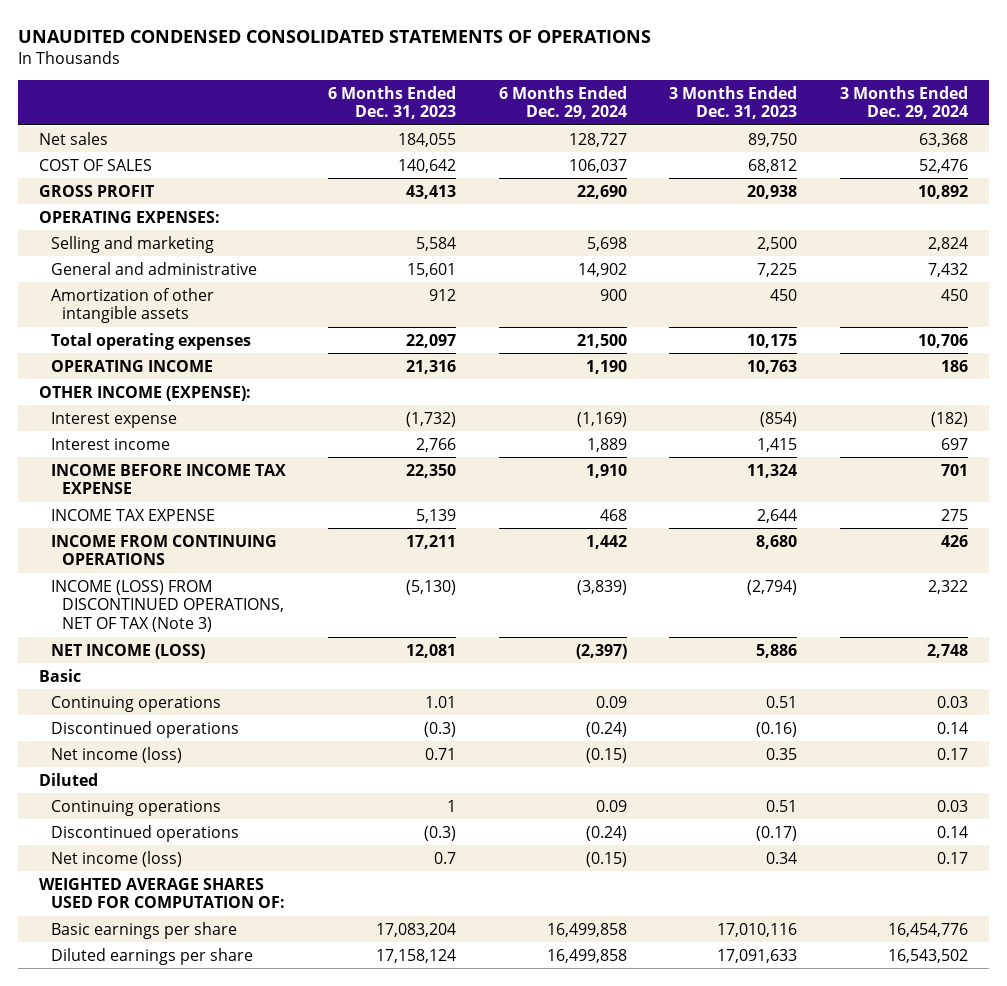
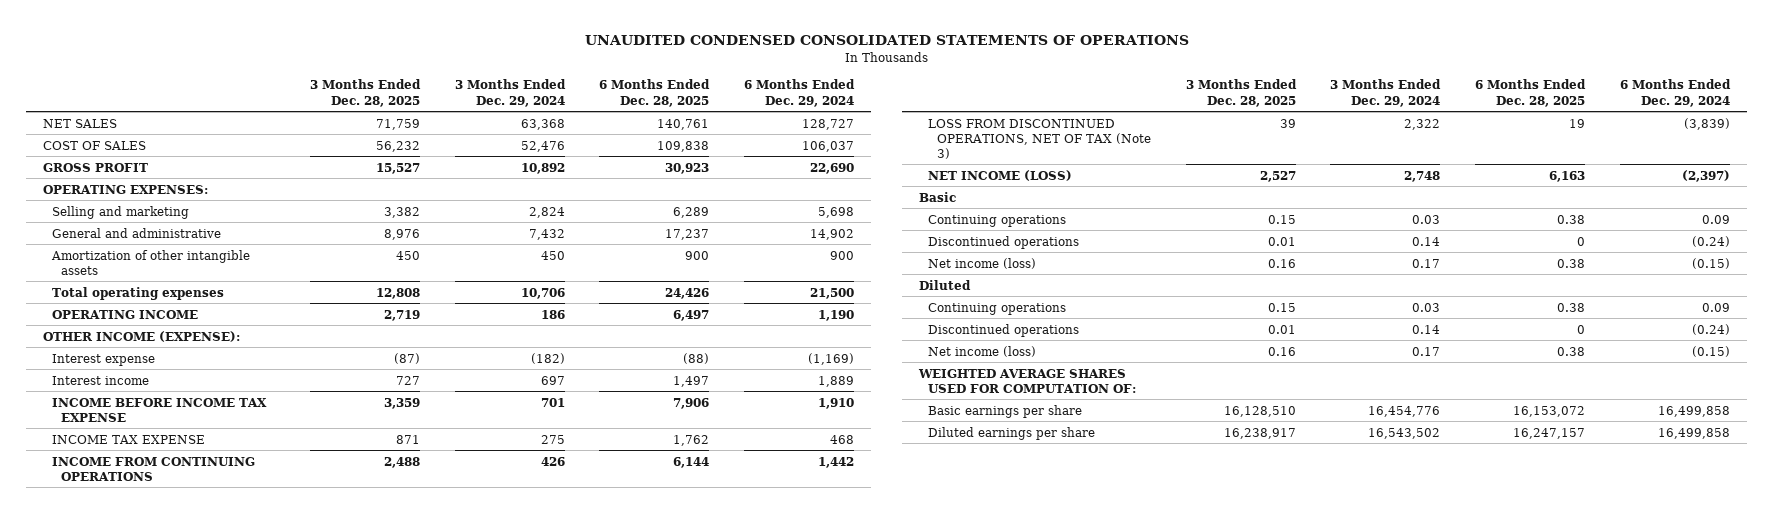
- | 6 Months Ended Dec. 31, 2023 | 6 Months Ended Dec. 29, 2024 | 3 Months Ended Dec. 31, 2023 | 3 Months Ended Dec. 29, 2024
+ | 3 Months Ended Dec. 28, 2025 | 3 Months Ended Dec. 29, 2024 | 6 Months Ended Dec. 28, 2025 | 6 Months Ended Dec. 29, 2024
- Net sales | 184,055 | 128,727 | 89,750 | 63,368
+ NET SALES | 71,759 | 63,368 | 140,761 | 128,727
- INCOME (LOSS) FROM DISCONTINUED OPERATIONS, NET OF TAX (Note 3) | (5,130) | (3,839) | (2,794) | 2,322
+ LOSS FROM DISCONTINUED OPERATIONS, NET OF TAX (Note 3) | 39 | 2,322 | 19 | (3,839)

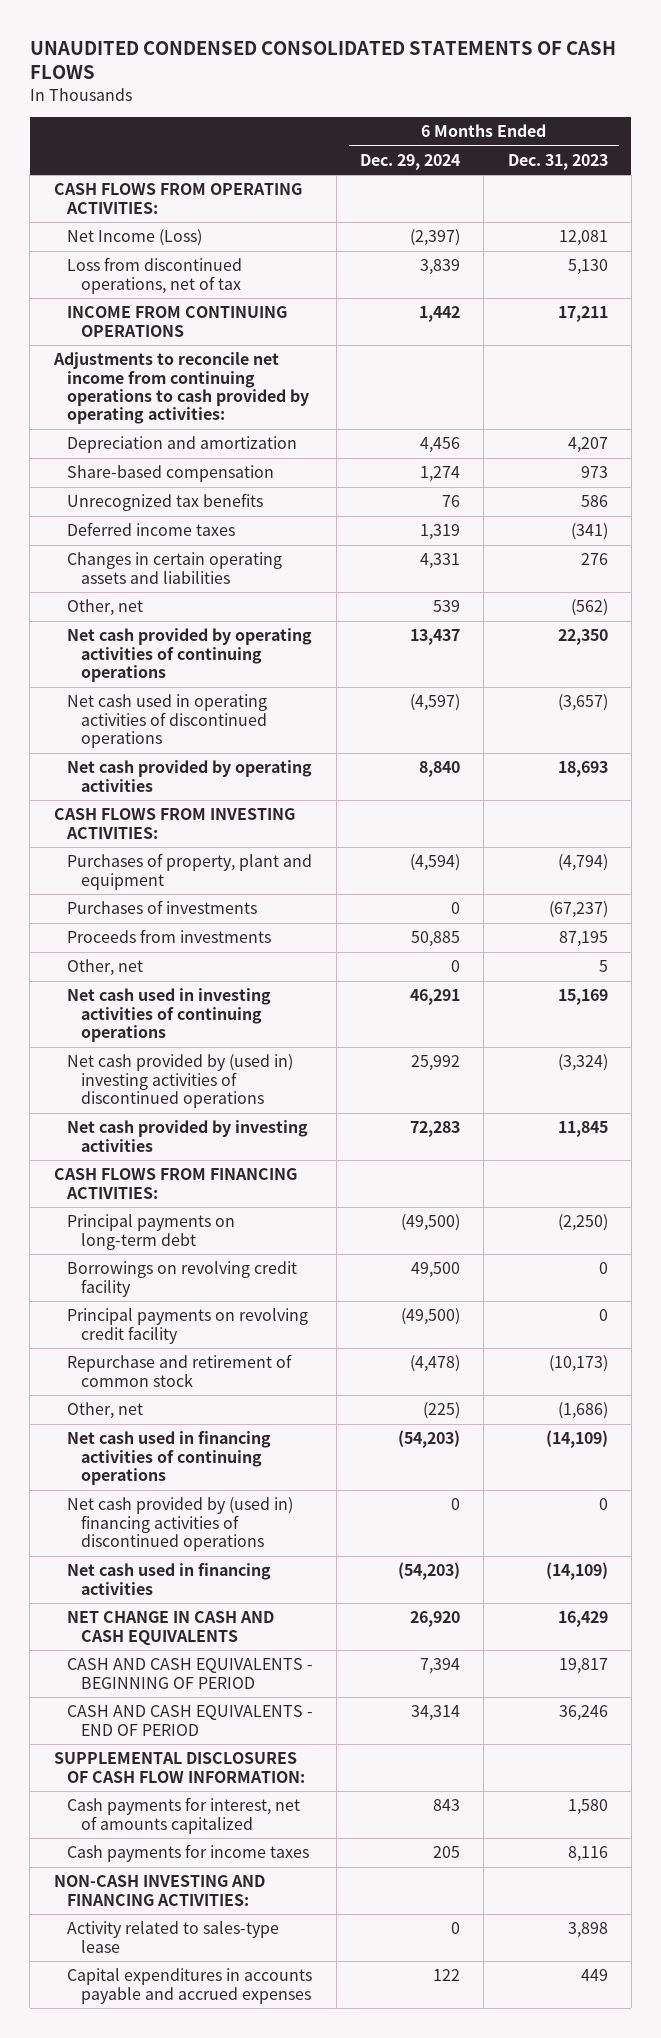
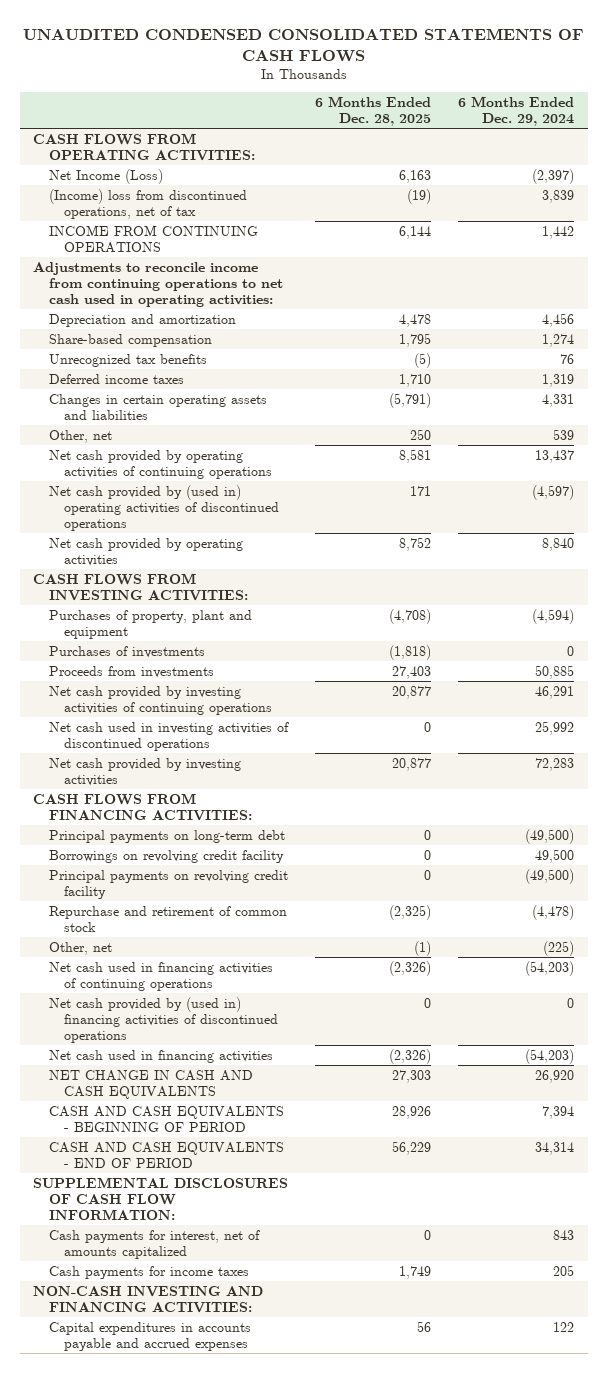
- | 6 Months Ended Dec. 29, 2024 | 6 Months Ended Dec. 31, 2023
+ | 6 Months Ended Dec. 28, 2025 | 6 Months Ended Dec. 29, 2024
- Loss from discontinued operations, net of tax | 3,839 | 5,130
+ (Income) loss from discontinued operations, net of tax | (19) | 3,839
- Adjustments to reconcile net income from continuing operations to cash provided by operating activities:
+ Adjustments to reconcile income from continuing operations to net cash used in operating activities:
- Net cash used in operating activities of discontinued operations | (4,597) | (3,657)
+ Net cash provided by (used in) operating activities of discontinued operations | 171 | (4,597)
- Other, net | 0 | 5
- Net cash used in investing activities of continuing operations | 46,291 | 15,169
- Net cash provided by (used in) investing activities of discontinued operations | 25,992 | (3,324)
+ Net cash provided by investing activities of continuing operations | 20,877 | 46,291
+ Net cash used in investing activities of discontinued operations | 0 | 25,992
- Activity related to sales-type lease | 0 | 3,898

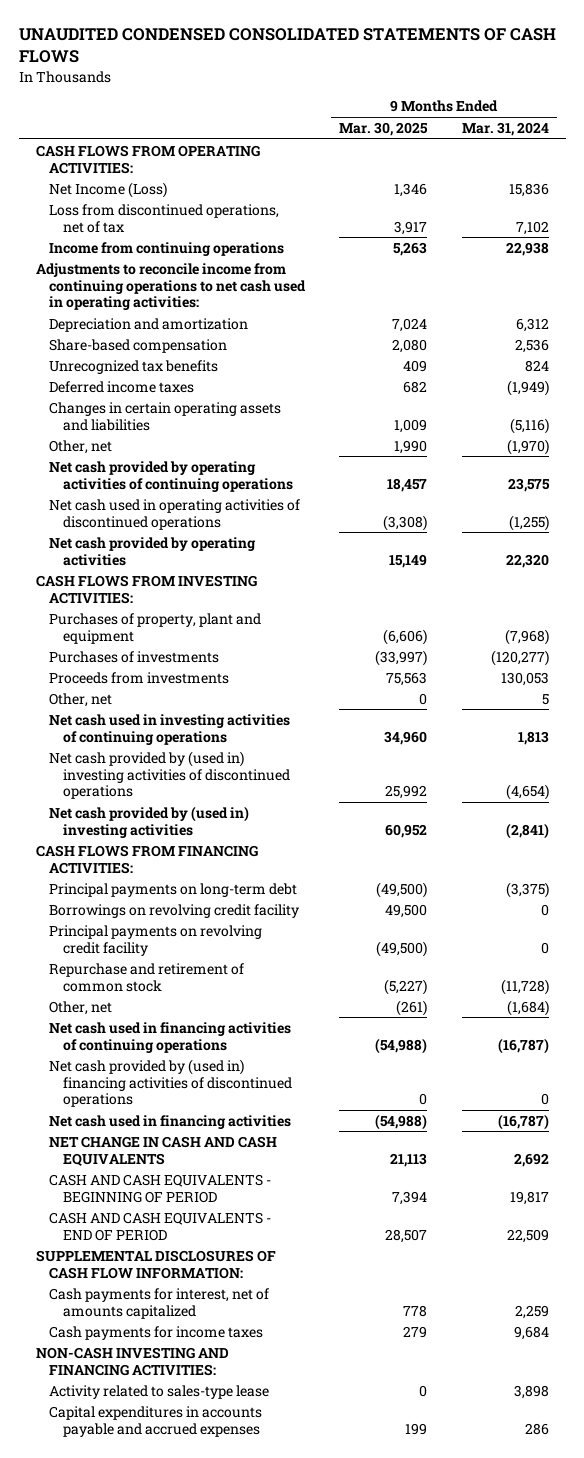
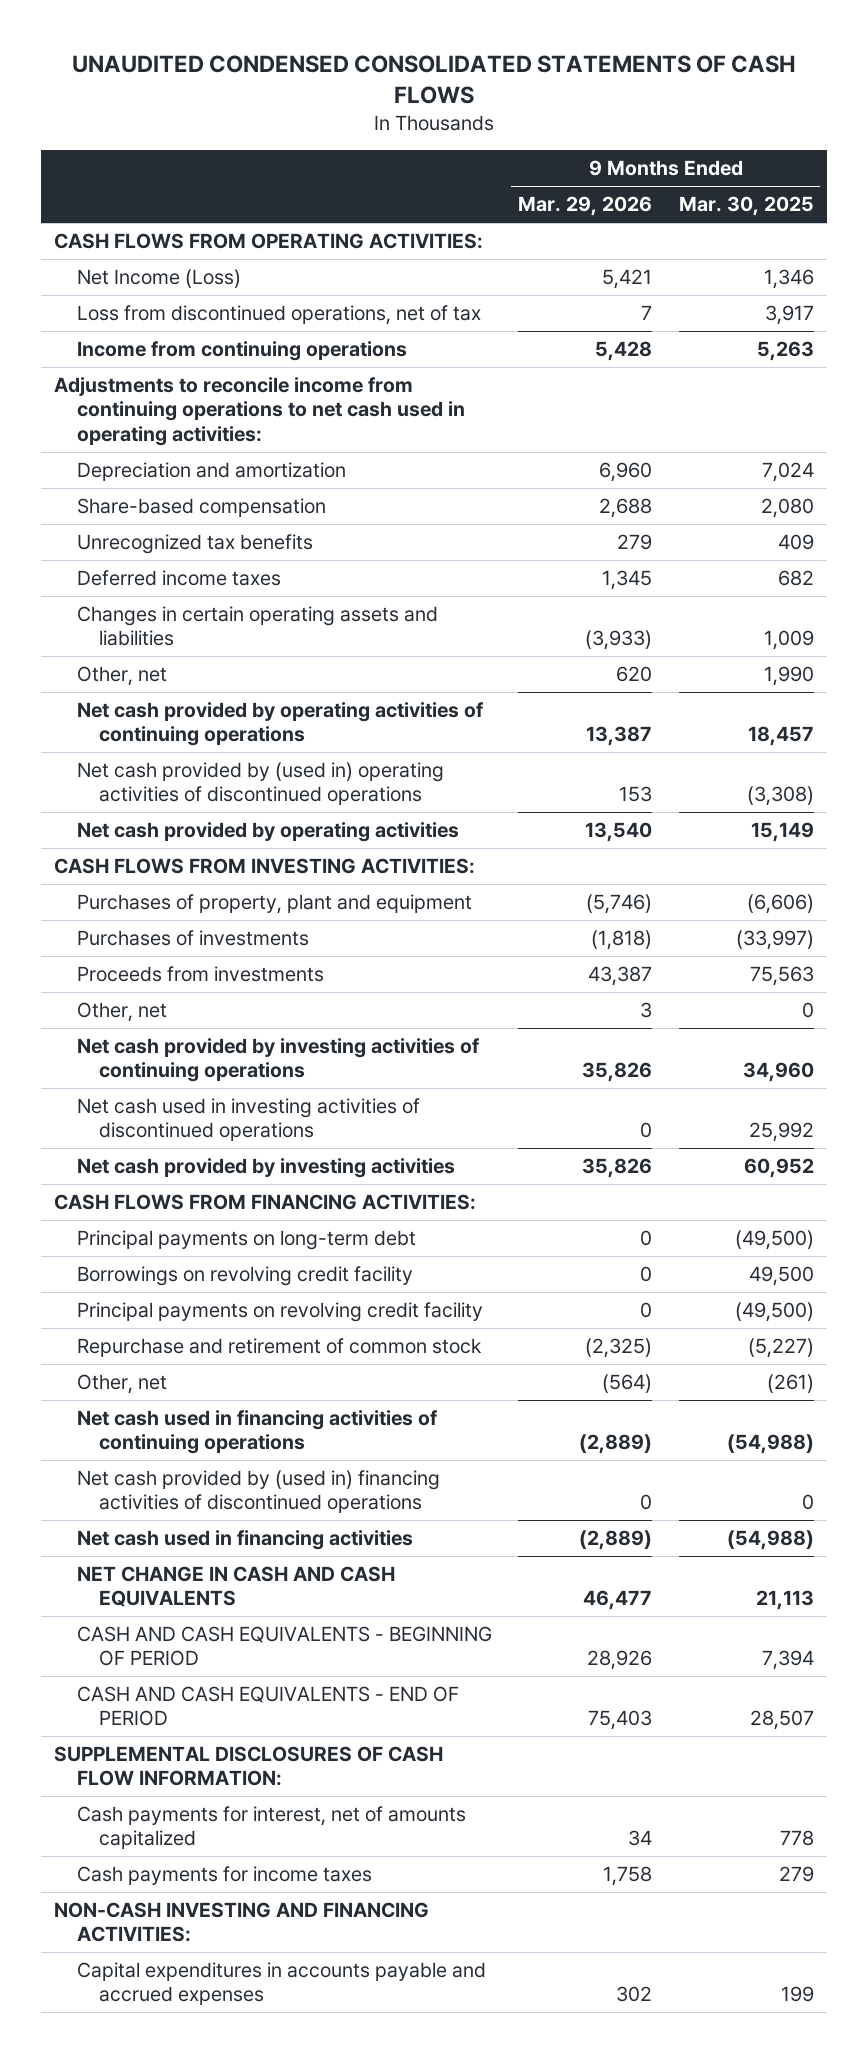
- | 9 Months Ended Mar. 30, 2025 | 9 Months Ended Mar. 31, 2024
+ | 9 Months Ended Mar. 29, 2026 | 9 Months Ended Mar. 30, 2025
- Net cash used in operating activities of discontinued operations | (3,308) | (1,255)
+ Net cash provided by (used in) operating activities of discontinued operations | 153 | (3,308)
- Net cash used in investing activities of continuing operations | 34,960 | 1,813
- Net cash provided by (used in) investing activities of discontinued operations | 25,992 | (4,654)
- Net cash provided by (used in) investing activities | 60,952 | (2,841)
+ Net cash provided by investing activities of continuing operations | 35,826 | 34,960
+ Net cash used in investing activities of discontinued operations | 0 | 25,992
+ Net cash provided by investing activities | 35,826 | 60,952
- Activity related to sales-type lease | 0 | 3,898

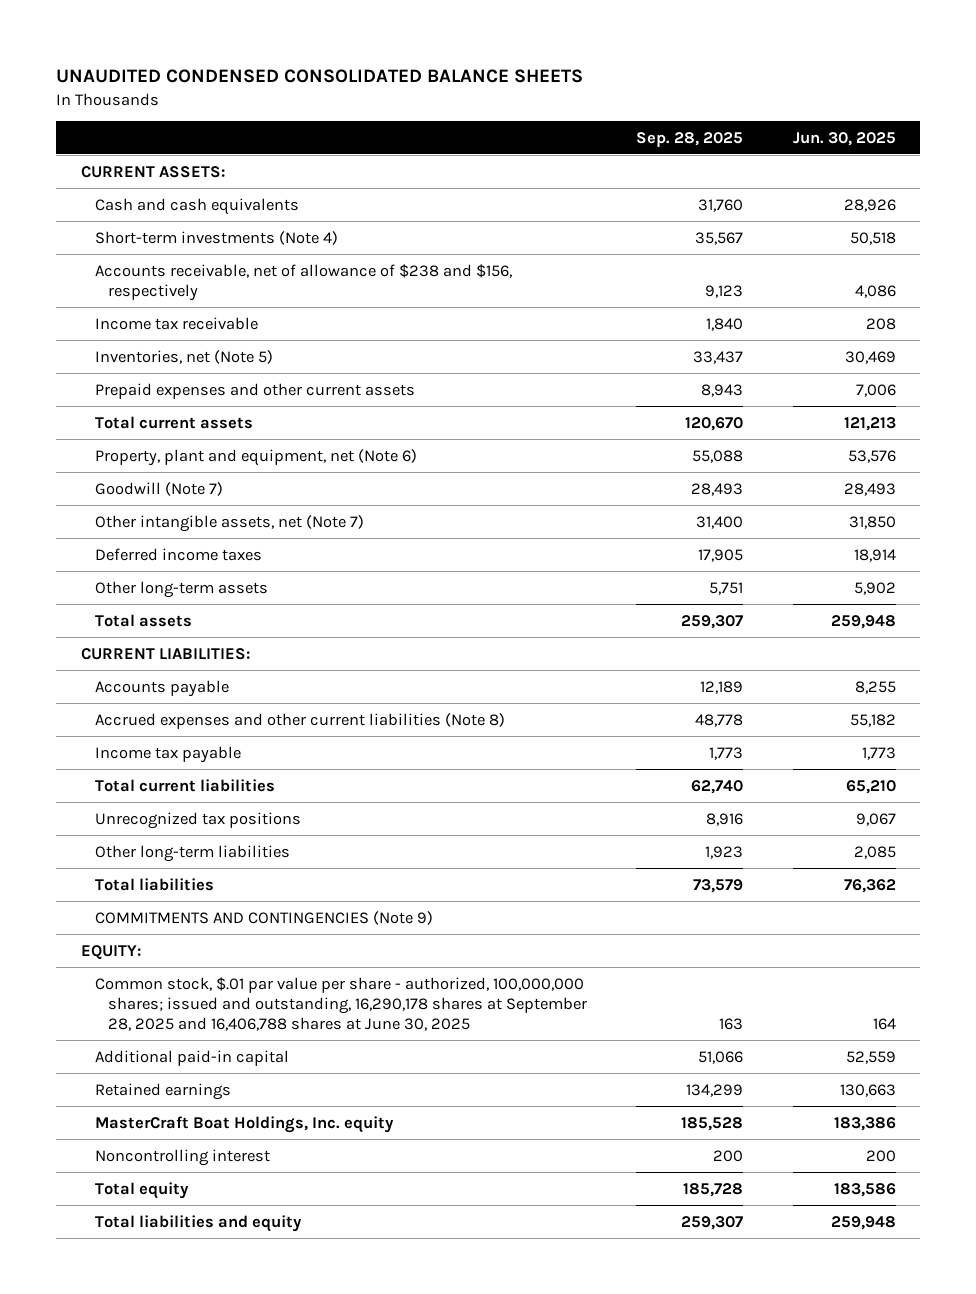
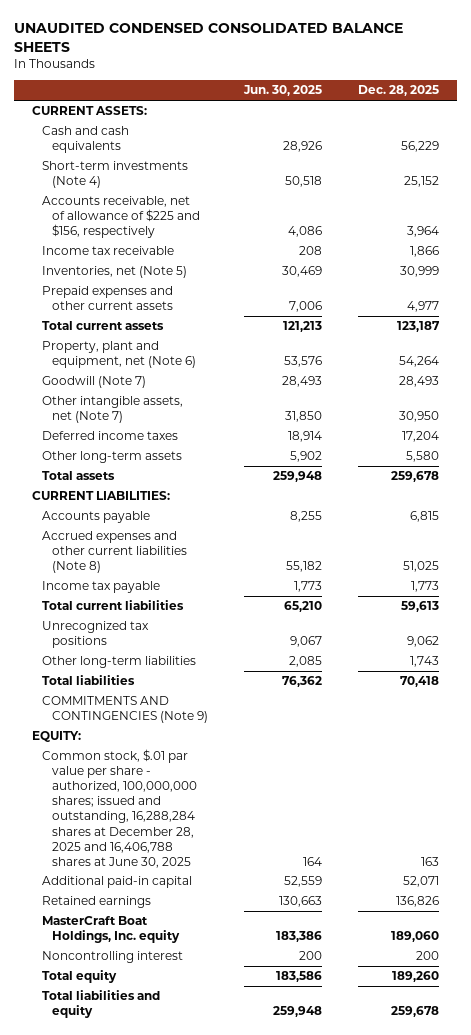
- | Sep. 28, 2025 | Jun. 30, 2025
+ | Jun. 30, 2025 | Dec. 28, 2025
- Accounts receivable, net of allowance of $238 and $156, respectively | 9,123 | 4,086
+ Accounts receivable, net of allowance of $225 and $156, respectively | 4,086 | 3,964
- Common stock, $.01 par value per share - authorized, 100,000,000 shares; issued and outstanding, 16,290,178 shares at September 28, 2025 and 16,406,788 shares at June 30, 2025 | 163 | 164
+ Common stock, $.01 par value per share - authorized, 100,000,000 shares; issued and outstanding, 16,288,284 shares at December 28, 2025 and 16,406,788 shares at June 30, 2025 | 164 | 163

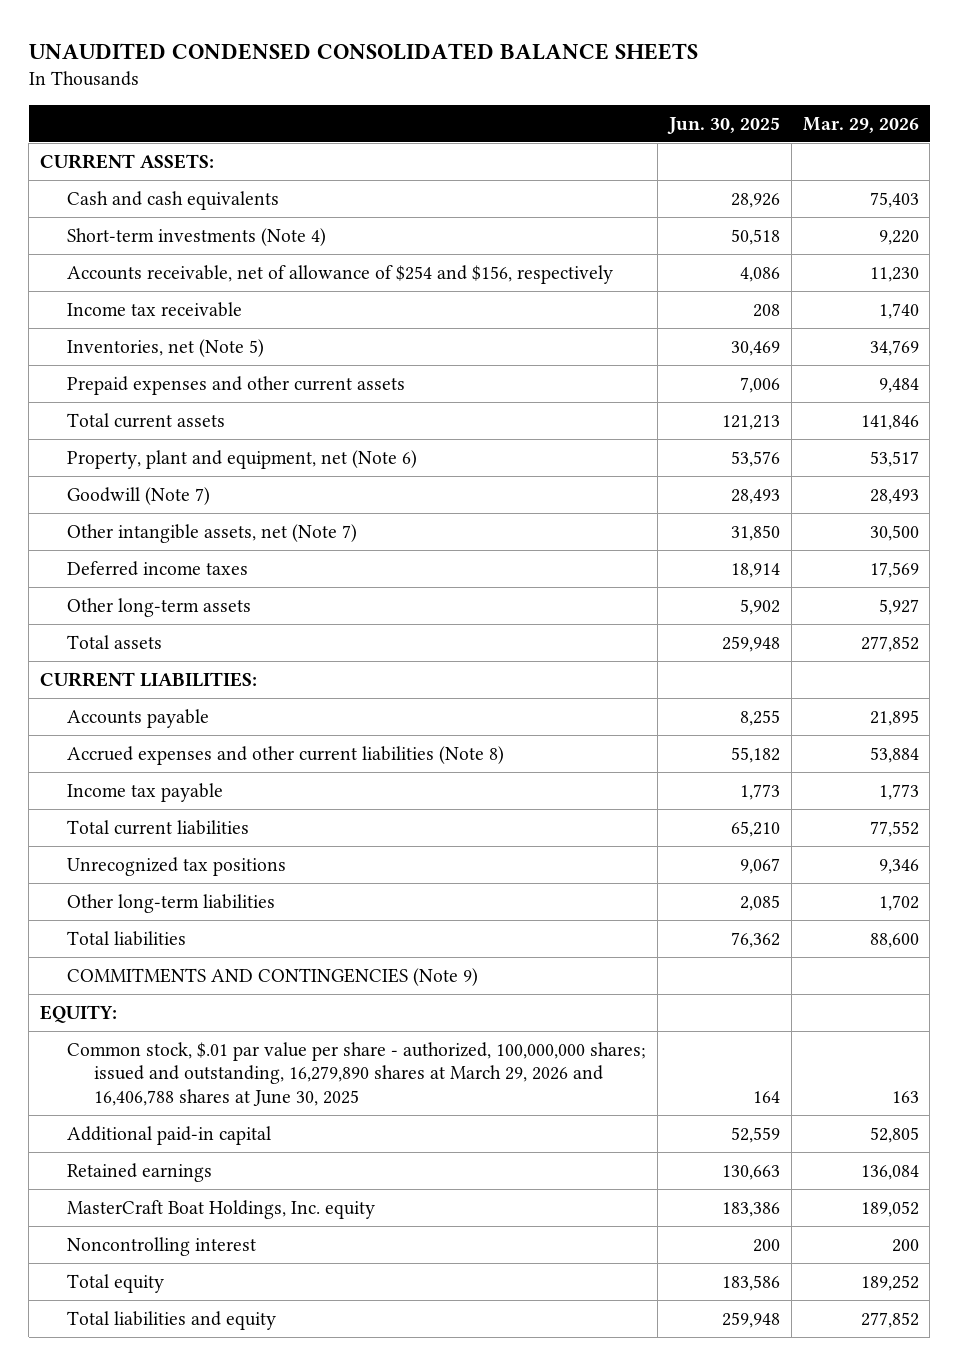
- | Jun. 30, 2025 | Dec. 28, 2025
+ | Jun. 30, 2025 | Mar. 29, 2026
- Accounts receivable, net of allowance of $225 and $156, respectively | 4,086 | 3,964
+ Accounts receivable, net of allowance of $254 and $156, respectively | 4,086 | 11,230
- Common stock, $.01 par value per share - authorized, 100,000,000 shares; issued and outstanding, 16,288,284 shares at December 28, 2025 and 16,406,788 shares at June 30, 2025 | 164 | 163
+ Common stock, $.01 par value per share - authorized, 100,000,000 shares; issued and outstanding, 16,279,890 shares at March 29, 2026 and 16,406,788 shares at June 30, 2025 | 164 | 163

